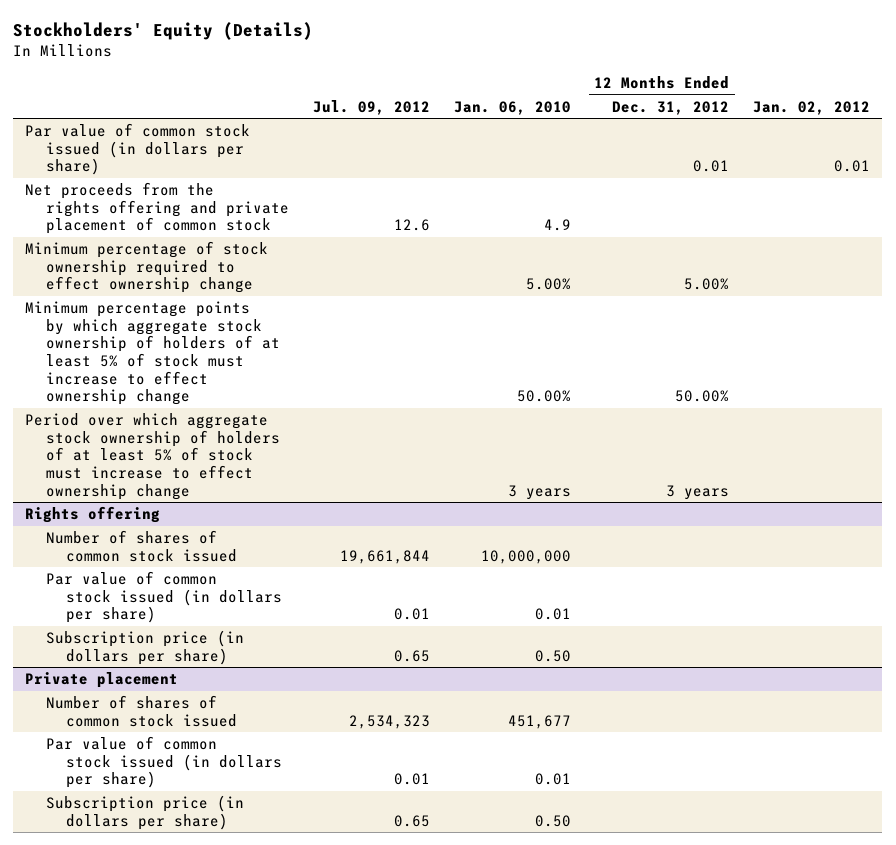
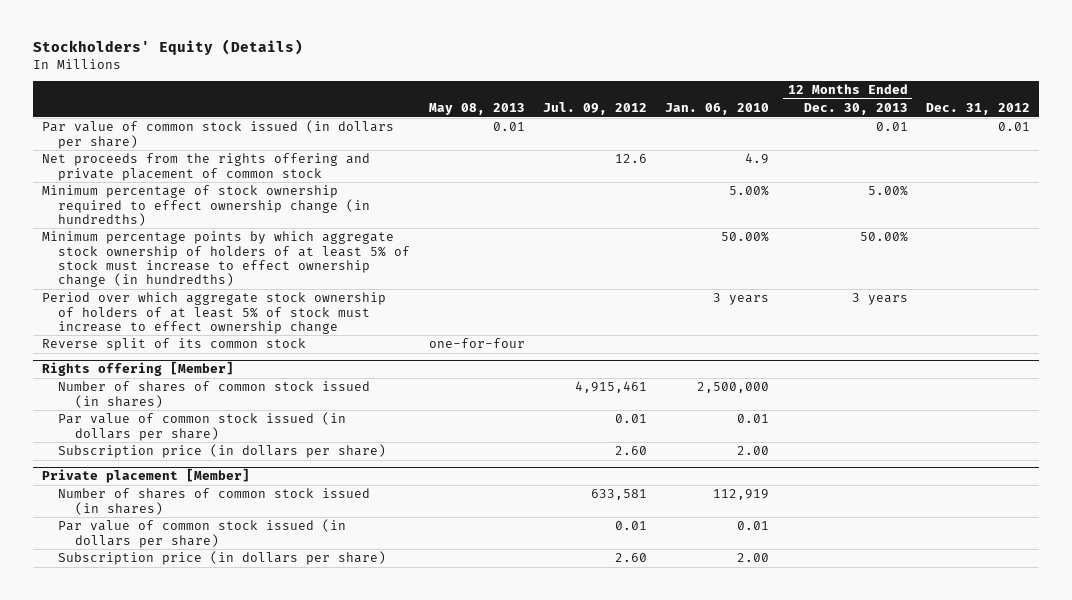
- | Jul. 09, 2012 | Jan. 06, 2010 | 12 Months Ended Dec. 31, 2012 | Jan. 02, 2012
+ | May 08, 2013 | Jul. 09, 2012 | Jan. 06, 2010 | 12 Months Ended Dec. 30, 2013 | Dec. 31, 2012
- Minimum percentage of stock ownership required to effect ownership change | | 5.00% | 5.00% |
- Minimum percentage points by which aggregate stock ownership of holders of at least 5% of stock must increase to effect ownership change | | 50.00% | 50.00% |
+ Minimum percentage of stock ownership required to effect ownership change (in hundredths) | | | 5.00% | 5.00% |
+ Minimum percentage points by which aggregate stock ownership of holders of at least 5% of stock must increase to effect ownership change (in hundredths) | | | 50.00% | 50.00% |
- Rights offering
- Number of shares of common stock issued | 19,661,844 | 10,000,000 | |
+ Reverse split of its common stock | one-for-four | | | |
+ Rights offering [Member]
+ Number of shares of common stock issued (in shares) | | 4,915,461 | 2,500,000 | |
- Subscription price (in dollars per share) | 0.65 | 0.50 | |
- Private placement
- Number of shares of common stock issued | 2,534,323 | 451,677 | |
+ Subscription price (in dollars per share) | | 2.60 | 2.00 | |
+ Private placement [Member]
+ Number of shares of common stock issued (in shares) | | 633,581 | 112,919 | |
- Subscription price (in dollars per share) | 0.65 | 0.50 | |
+ Subscription price (in dollars per share) | | 2.60 | 2.00 | |

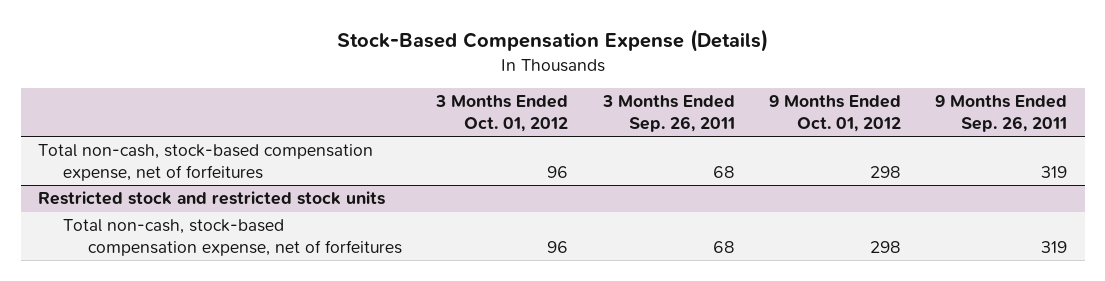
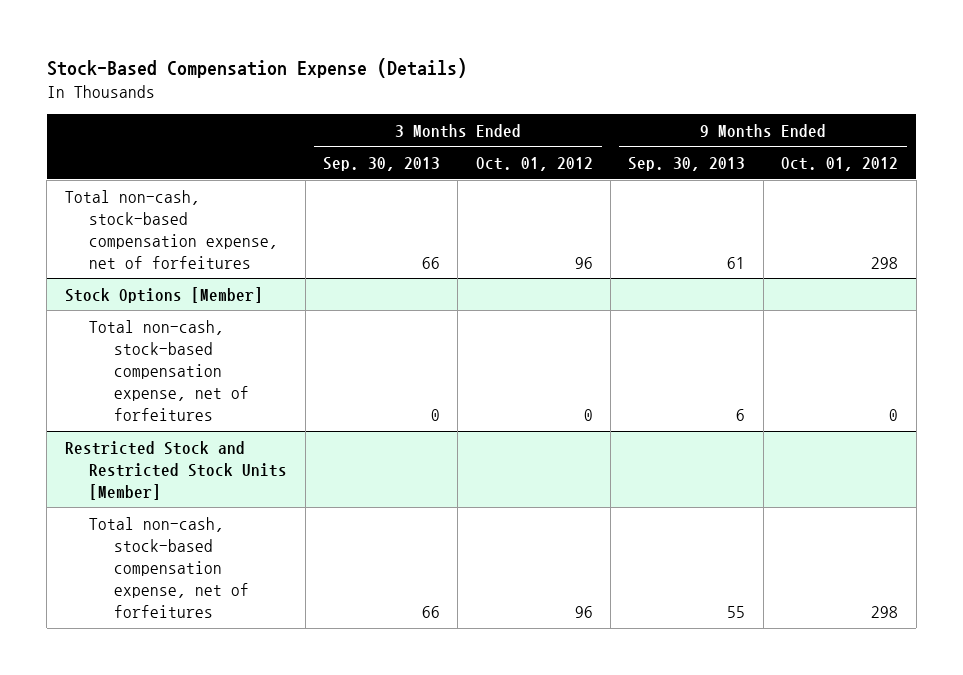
- | 3 Months Ended Oct. 01, 2012 | 3 Months Ended Sep. 26, 2011 | 9 Months Ended Oct. 01, 2012 | 9 Months Ended Sep. 26, 2011
+ | 3 Months Ended Sep. 30, 2013 | 3 Months Ended Oct. 01, 2012 | 9 Months Ended Sep. 30, 2013 | 9 Months Ended Oct. 01, 2012
- Restricted stock and restricted stock units
+ Stock Options [Member]
+ Total non-cash, stock-based compensation expense, net of forfeitures | 0 | 0 | 6 | 0
+ Restricted Stock and Restricted Stock Units [Member]

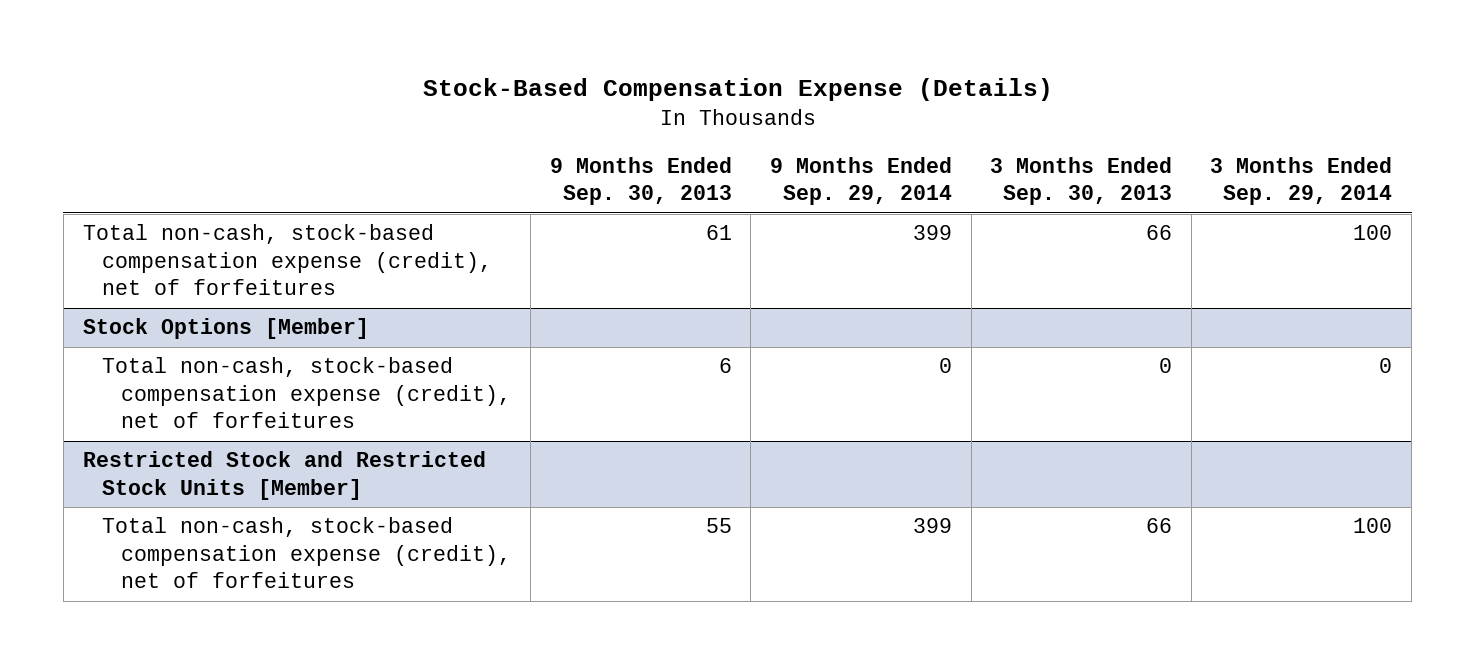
- | 3 Months Ended Sep. 30, 2013 | 3 Months Ended Oct. 01, 2012 | 9 Months Ended Sep. 30, 2013 | 9 Months Ended Oct. 01, 2012
+ | 9 Months Ended Sep. 30, 2013 | 9 Months Ended Sep. 29, 2014 | 3 Months Ended Sep. 30, 2013 | 3 Months Ended Sep. 29, 2014
- Total non-cash, stock-based compensation expense, net of forfeitures | 66 | 96 | 61 | 298
+ Total non-cash, stock-based compensation expense (credit), net of forfeitures | 61 | 399 | 66 | 100
@ Stock Options [Member]
- Total non-cash, stock-based compensation expense, net of forfeitures | 0 | 0 | 6 | 0
+ Total non-cash, stock-based compensation expense (credit), net of forfeitures | 6 | 0 | 0 | 0
@ Restricted Stock and Restricted Stock Units [Member]
- Total non-cash, stock-based compensation expense, net of forfeitures | 66 | 96 | 55 | 298
+ Total non-cash, stock-based compensation expense (credit), net of forfeitures | 55 | 399 | 66 | 100

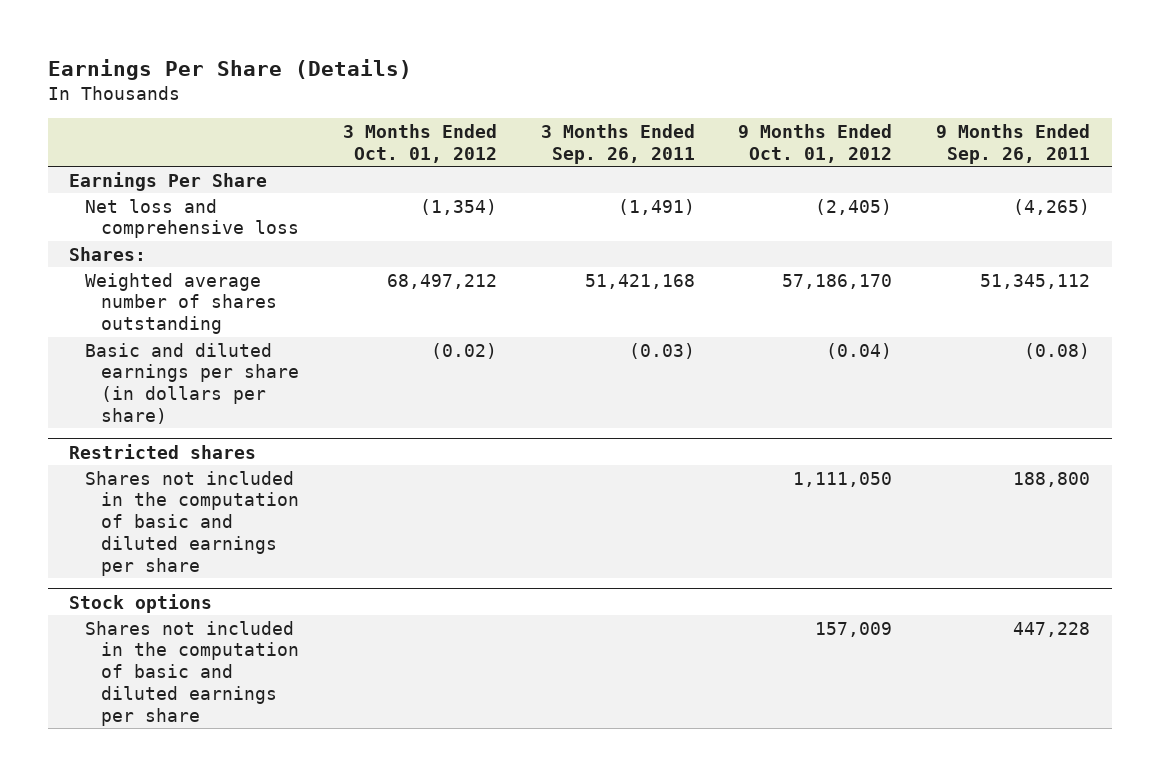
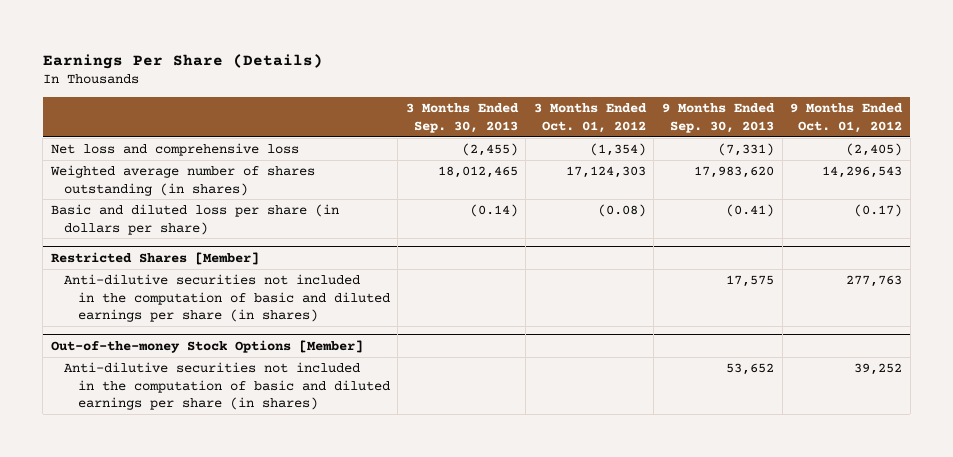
- | 3 Months Ended Oct. 01, 2012 | 3 Months Ended Sep. 26, 2011 | 9 Months Ended Oct. 01, 2012 | 9 Months Ended Sep. 26, 2011
+ | 3 Months Ended Sep. 30, 2013 | 3 Months Ended Oct. 01, 2012 | 9 Months Ended Sep. 30, 2013 | 9 Months Ended Oct. 01, 2012
- Earnings Per Share
- Shares:
- Weighted average number of shares outstanding | 68,497,212 | 51,421,168 | 57,186,170 | 51,345,112
- Basic and diluted earnings per share (in dollars per share) | (0.02) | (0.03) | (0.04) | (0.08)
- Restricted shares
- Shares not included in the computation of basic and diluted earnings per share | | | 1,111,050 | 188,800
- Stock options
- Shares not included in the computation of basic and diluted earnings per share | | | 157,009 | 447,228
+ Weighted average number of shares outstanding (in shares) | 18,012,465 | 17,124,303 | 17,983,620 | 14,296,543
+ Basic and diluted loss per share (in dollars per share) | (0.14) | (0.08) | (0.41) | (0.17)
+ Restricted Shares [Member]
+ Anti-dilutive securities not included in the computation of basic and diluted earnings per share (in shares) | | | 17,575 | 277,763
+ Out-of-the-money Stock Options [Member]
+ Anti-dilutive securities not included in the computation of basic and diluted earnings per share (in shares) | | | 53,652 | 39,252

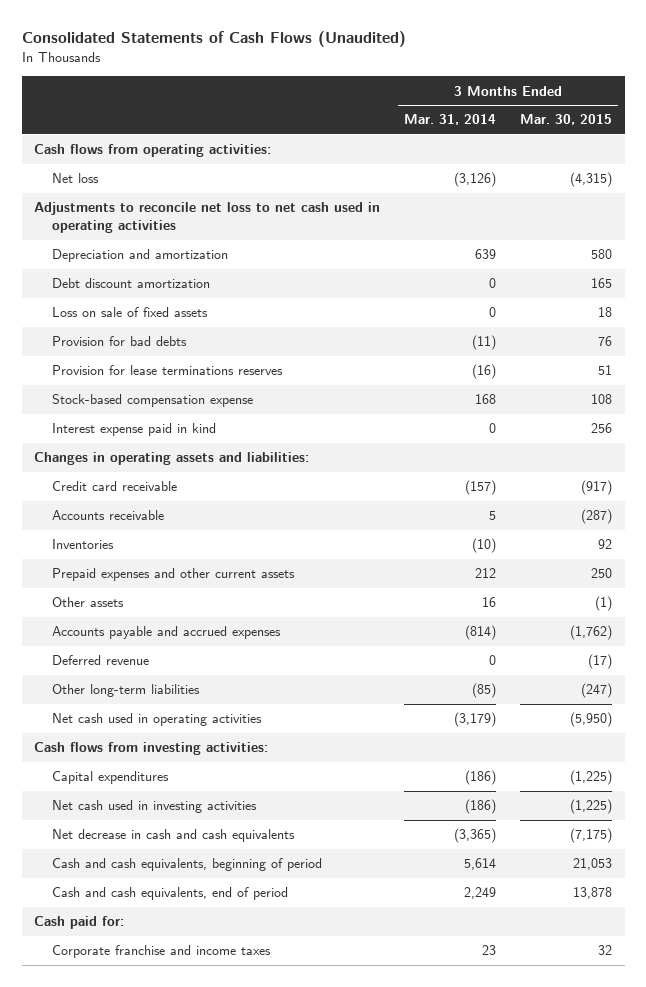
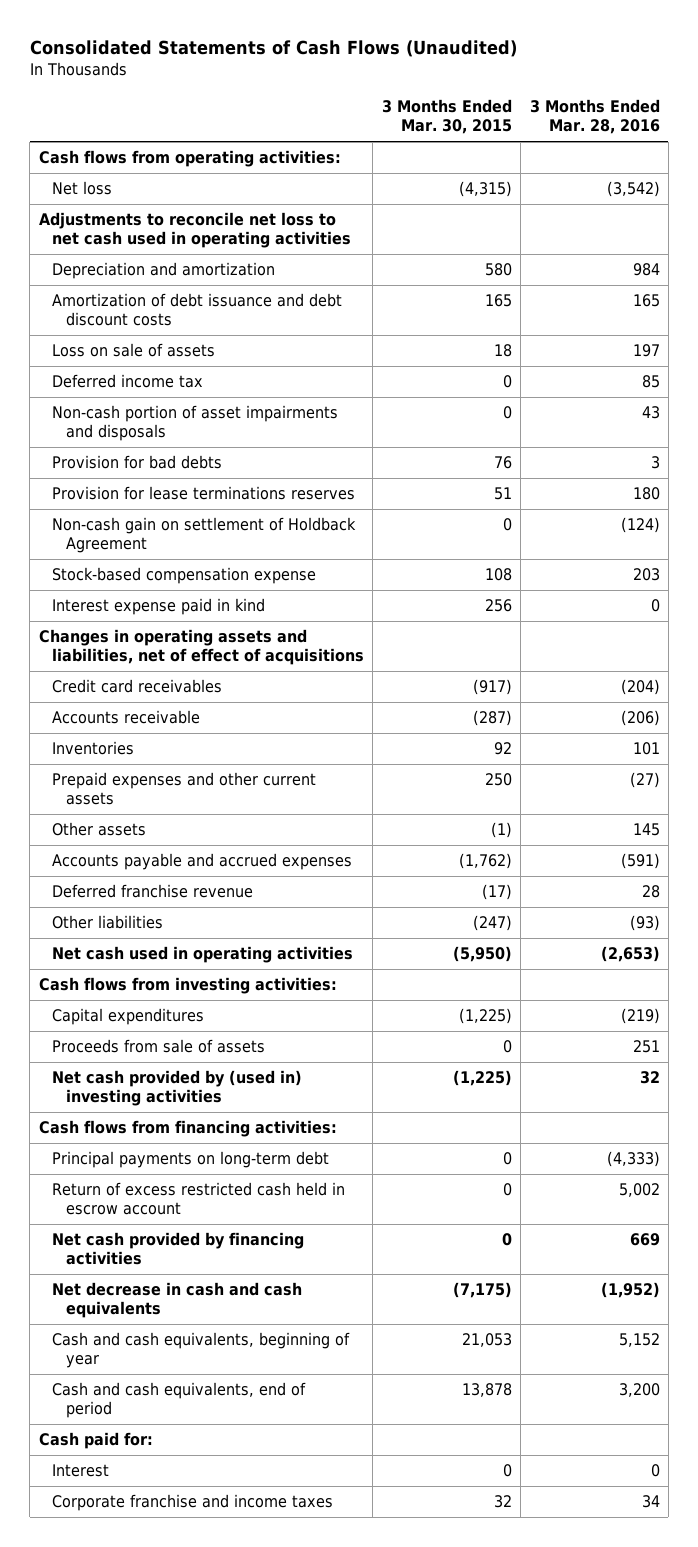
- | 3 Months Ended Mar. 31, 2014 | 3 Months Ended Mar. 30, 2015
+ | 3 Months Ended Mar. 30, 2015 | 3 Months Ended Mar. 28, 2016
- Debt discount amortization | 0 | 165
- Loss on sale of fixed assets | 0 | 18
+ Amortization of debt issuance and debt discount costs | 165 | 165
+ Loss on sale of assets | 18 | 197
+ Deferred income tax | 0 | 85
+ Non-cash portion of asset impairments and disposals | 0 | 43
+ Non-cash gain on settlement of Holdback Agreement | 0 | (124)
- Changes in operating assets and liabilities:
- Credit card receivable | (157) | (917)
+ Changes in operating assets and liabilities, net of effect of acquisitions
+ Credit card receivables | (917) | (204)
- Deferred revenue | 0 | (17)
- Other long-term liabilities | (85) | (247)
+ Deferred franchise revenue | (17) | 28
+ Other liabilities | (247) | (93)
- Net cash used in investing activities | (186) | (1,225)
+ Proceeds from sale of assets | 0 | 251
+ Net cash provided by (used in) investing activities | (1,225) | 32
+ Cash flows from financing activities:
+ Principal payments on long-term debt | 0 | (4,333)
+ Return of excess restricted cash held in escrow account | 0 | 5,002
+ Net cash provided by financing activities | 0 | 669
- Cash and cash equivalents, beginning of period | 5,614 | 21,053
+ Cash and cash equivalents, beginning of year | 21,053 | 5,152
+ Interest | 0 | 0

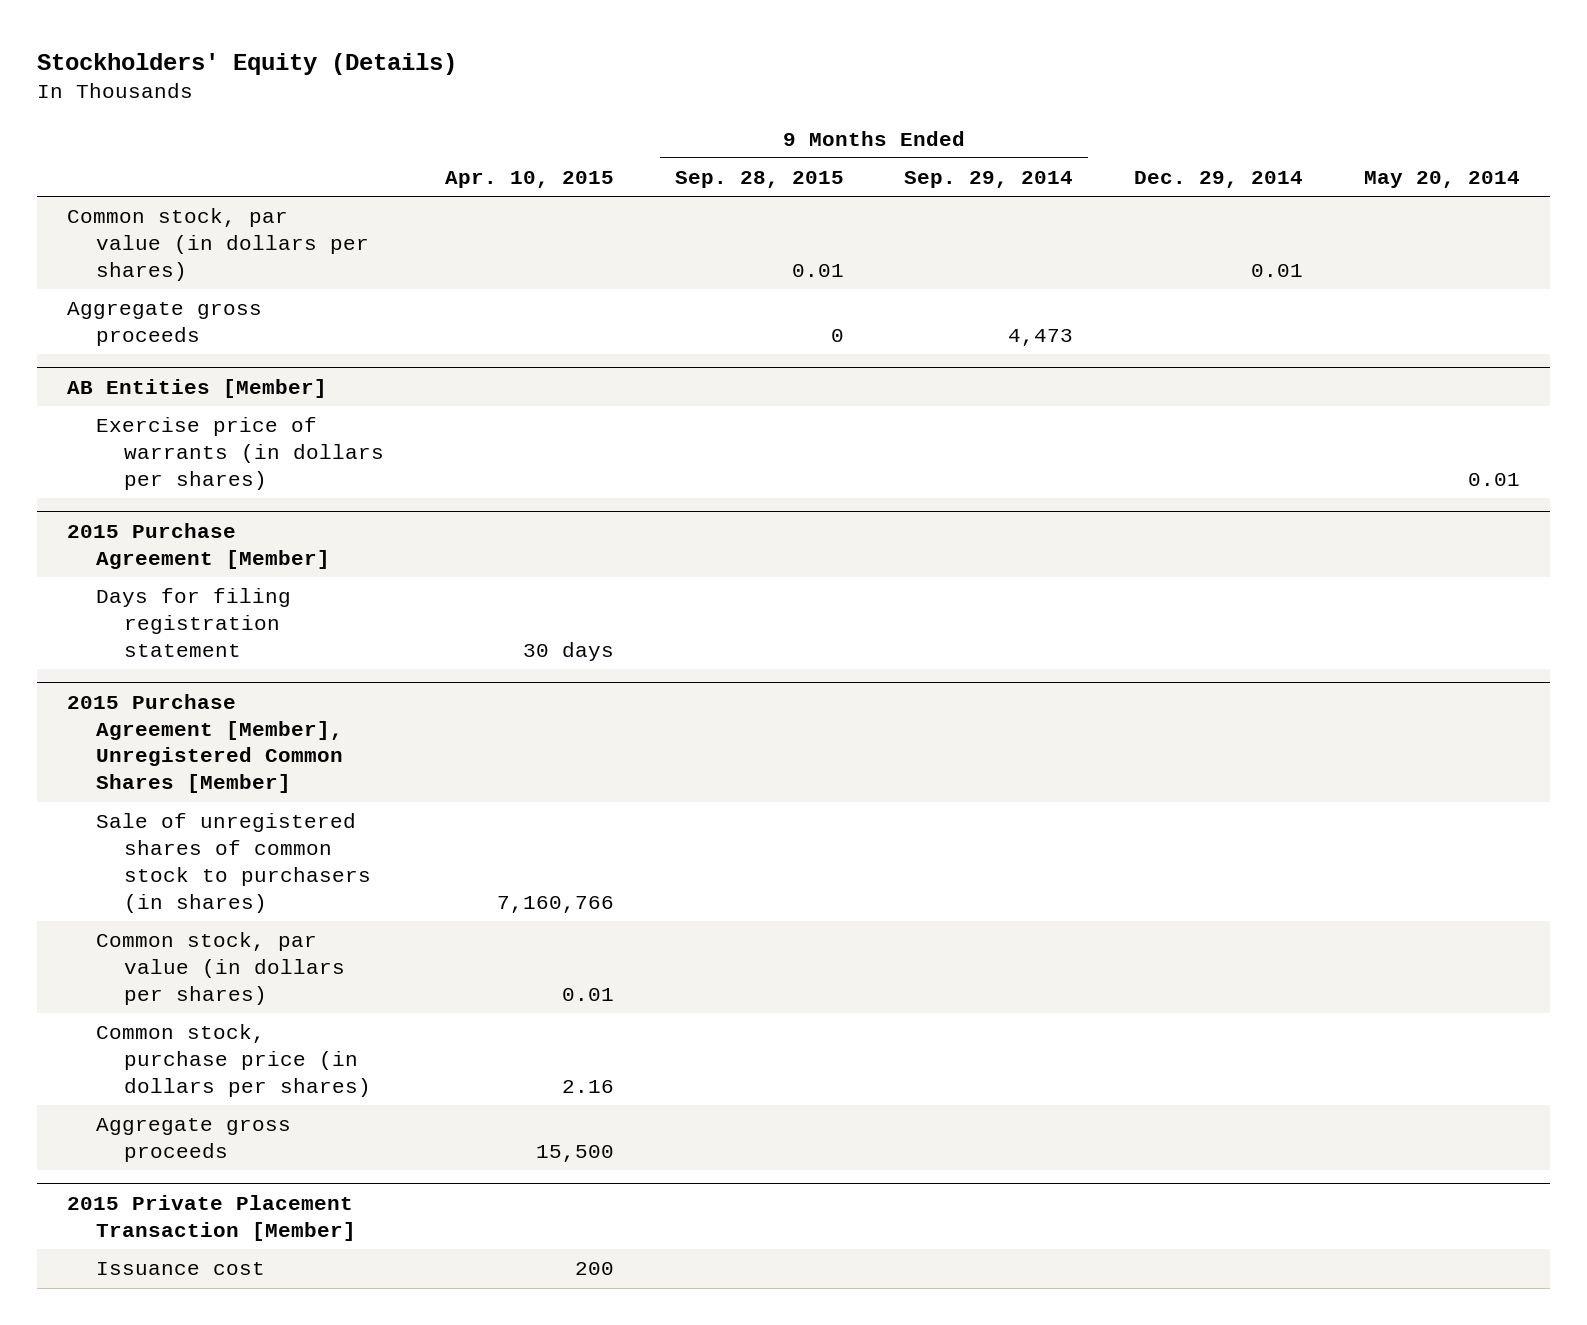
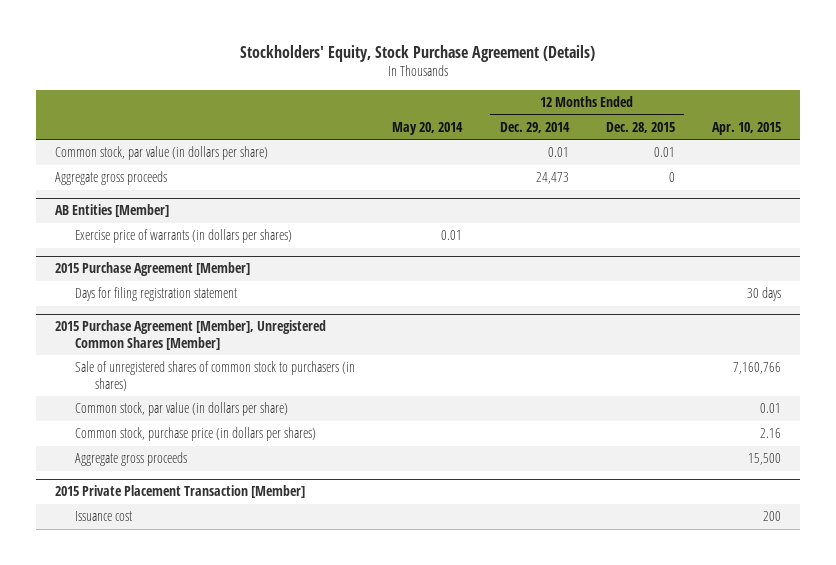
- Stockholders' Equity (Details)
+ Stockholders' Equity, Stock Purchase Agreement (Details)
- | Apr. 10, 2015 | 9 Months Ended Sep. 28, 2015 | 9 Months Ended Sep. 29, 2014 | Dec. 29, 2014 | May 20, 2014
+ | May 20, 2014 | 12 Months Ended Dec. 29, 2014 | 12 Months Ended Dec. 28, 2015 | Apr. 10, 2015
- Common stock, par value (in dollars per shares) | | 0.01 | | 0.01 |
+ Common stock, par value (in dollars per share) | | 0.01 | 0.01 |
@ 2015 Purchase Agreement [Member], Unregistered Common Shares [Member]
- Common stock, par value (in dollars per shares) | 0.01 | | | |
+ Common stock, par value (in dollars per share) | | | | 0.01

